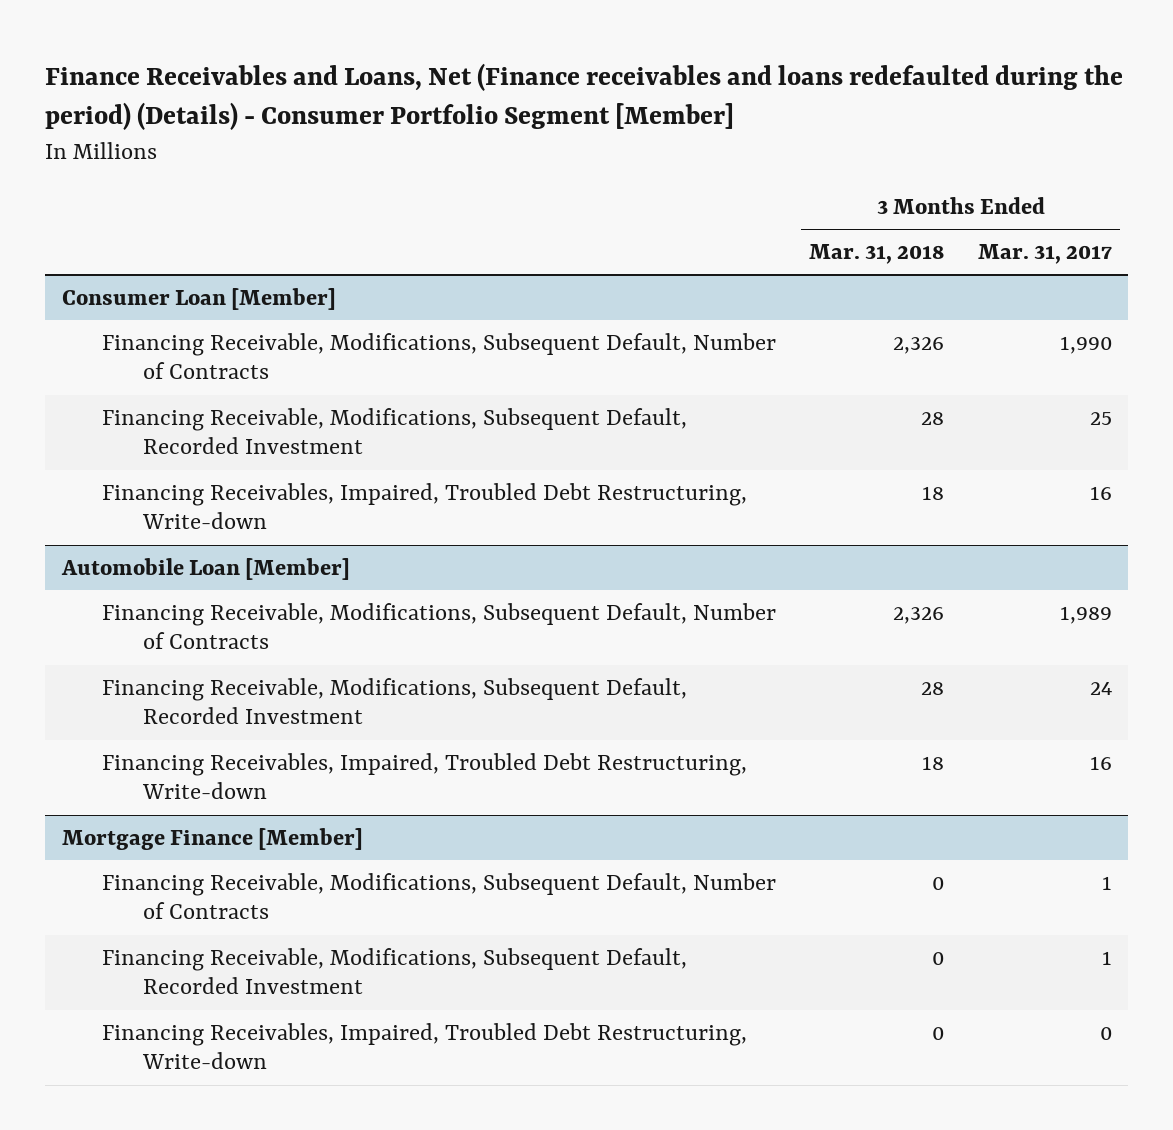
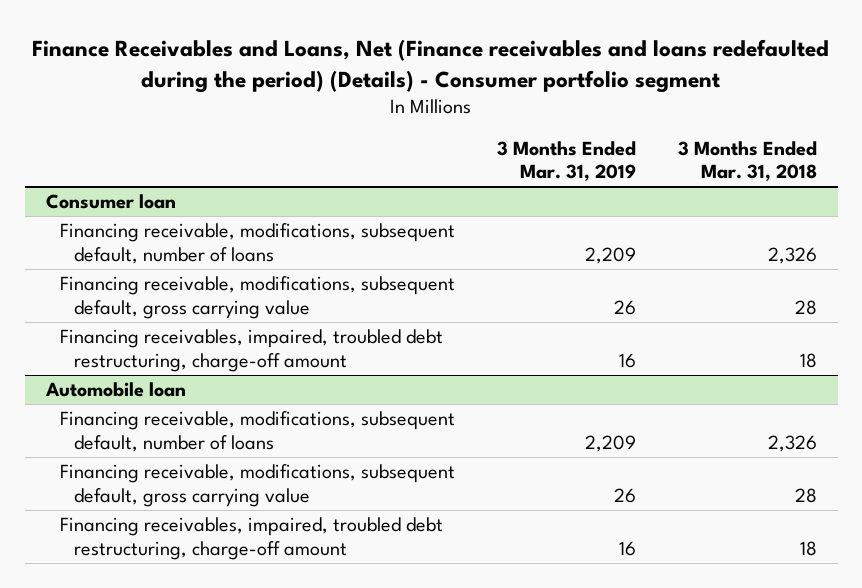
- Finance Receivables and Loans, Net (Finance receivables and loans redefaulted during the period) (Details) - Consumer Portfolio Segment [Member]
+ Finance Receivables and Loans, Net (Finance receivables and loans redefaulted during the period) (Details) - Consumer portfolio segment
- | 3 Months Ended Mar. 31, 2018 | 3 Months Ended Mar. 31, 2017
+ | 3 Months Ended Mar. 31, 2019 | 3 Months Ended Mar. 31, 2018
- Consumer Loan [Member]
- Financing Receivable, Modifications, Subsequent Default, Number of Contracts | 2,326 | 1,990
- Financing Receivable, Modifications, Subsequent Default, Recorded Investment | 28 | 25
- Financing Receivables, Impaired, Troubled Debt Restructuring, Write-down | 18 | 16
- Automobile Loan [Member]
- Financing Receivable, Modifications, Subsequent Default, Number of Contracts | 2,326 | 1,989
- Financing Receivable, Modifications, Subsequent Default, Recorded Investment | 28 | 24
- Financing Receivables, Impaired, Troubled Debt Restructuring, Write-down | 18 | 16
- Mortgage Finance [Member]
- Financing Receivable, Modifications, Subsequent Default, Number of Contracts | 0 | 1
- Financing Receivable, Modifications, Subsequent Default, Recorded Investment | 0 | 1
- Financing Receivables, Impaired, Troubled Debt Restructuring, Write-down | 0 | 0
+ Consumer loan
+ Financing receivable, modifications, subsequent default, number of loans | 2,209 | 2,326
+ Financing receivable, modifications, subsequent default, gross carrying value | 26 | 28
+ Financing receivables, impaired, troubled debt restructuring, charge-off amount | 16 | 18
+ Automobile loan
+ Financing receivable, modifications, subsequent default, number of loans | 2,209 | 2,326
+ Financing receivable, modifications, subsequent default, gross carrying value | 26 | 28
+ Financing receivables, impaired, troubled debt restructuring, charge-off amount | 16 | 18

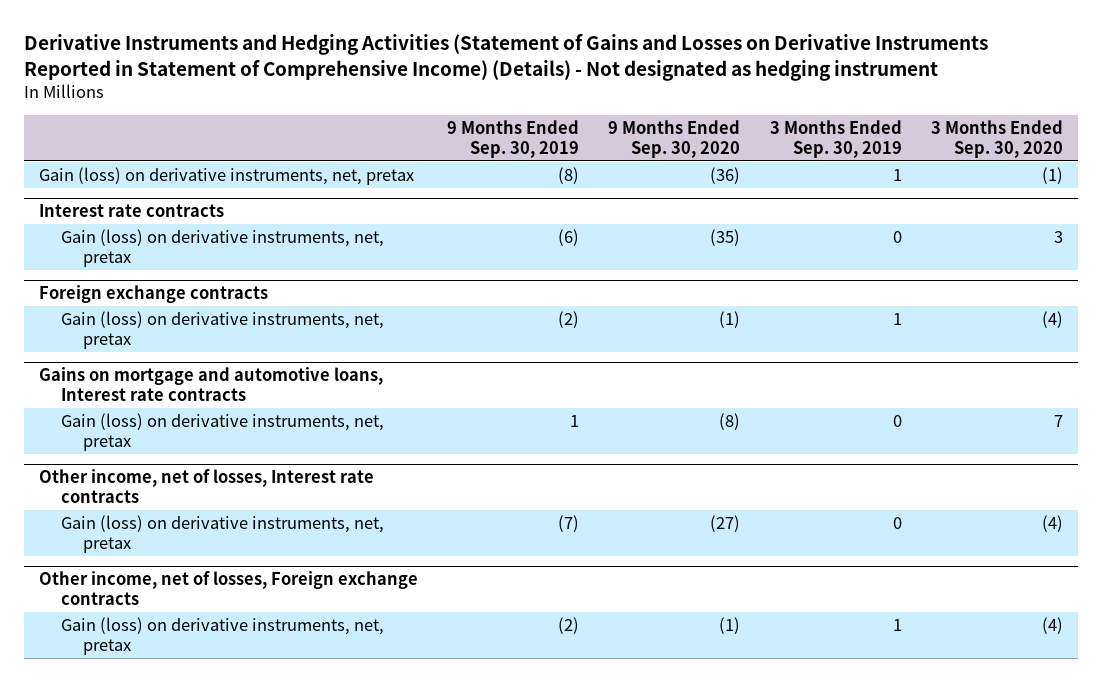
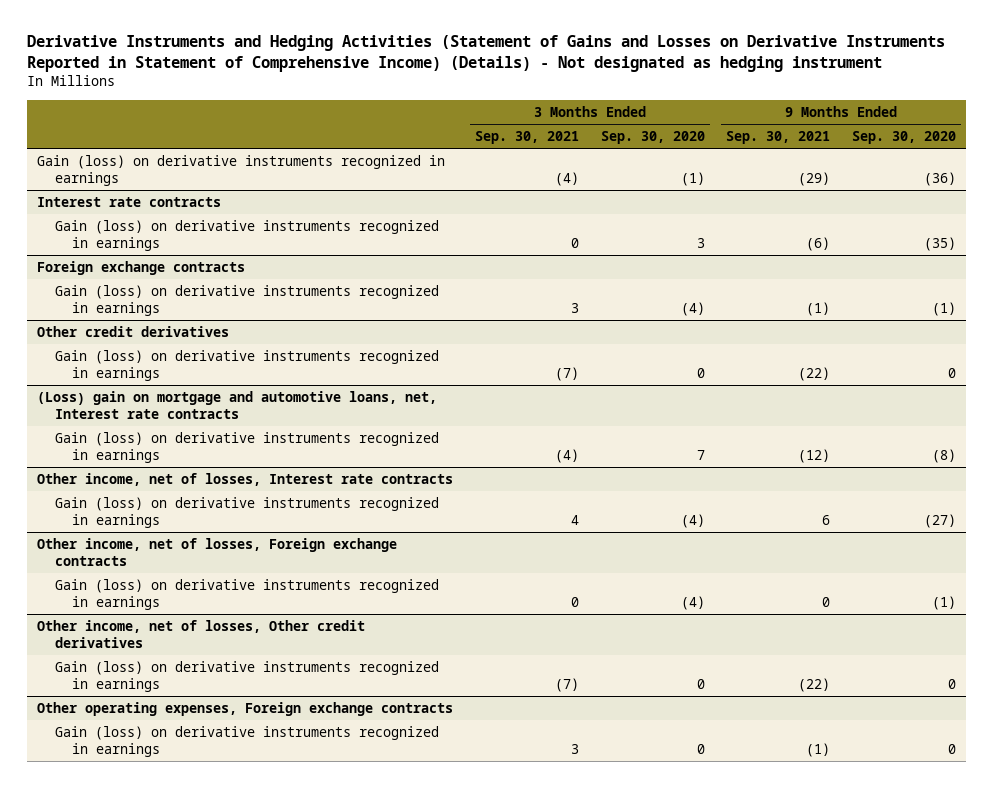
- | 9 Months Ended Sep. 30, 2019 | 9 Months Ended Sep. 30, 2020 | 3 Months Ended Sep. 30, 2019 | 3 Months Ended Sep. 30, 2020
+ | 3 Months Ended Sep. 30, 2021 | 3 Months Ended Sep. 30, 2020 | 9 Months Ended Sep. 30, 2021 | 9 Months Ended Sep. 30, 2020
- Gain (loss) on derivative instruments, net, pretax | (8) | (36) | 1 | (1)
+ Gain (loss) on derivative instruments recognized in earnings | (4) | (1) | (29) | (36)
@ Interest rate contracts
- Gain (loss) on derivative instruments, net, pretax | (6) | (35) | 0 | 3
+ Gain (loss) on derivative instruments recognized in earnings | 0 | 3 | (6) | (35)
@ Foreign exchange contracts
- Gain (loss) on derivative instruments, net, pretax | (2) | (1) | 1 | (4)
- Gains on mortgage and automotive loans, Interest rate contracts
- Gain (loss) on derivative instruments, net, pretax | 1 | (8) | 0 | 7
@ Foreign exchange contracts
+ Gain (loss) on derivative instruments recognized in earnings | 3 | (4) | (1) | (1)
+ Other credit derivatives
+ Gain (loss) on derivative instruments recognized in earnings | (7) | 0 | (22) | 0
+ (Loss) gain on mortgage and automotive loans, net, Interest rate contracts
+ Gain (loss) on derivative instruments recognized in earnings | (4) | 7 | (12) | (8)
@ Other income, net of losses, Interest rate contracts
- Gain (loss) on derivative instruments, net, pretax | (7) | (27) | 0 | (4)
+ Gain (loss) on derivative instruments recognized in earnings | 4 | (4) | 6 | (27)
@ Other income, net of losses, Foreign exchange contracts
- Gain (loss) on derivative instruments, net, pretax | (2) | (1) | 1 | (4)
+ Gain (loss) on derivative instruments recognized in earnings | 0 | (4) | 0 | (1)
+ Other income, net of losses, Other credit derivatives
+ Gain (loss) on derivative instruments recognized in earnings | (7) | 0 | (22) | 0
+ Other operating expenses, Foreign exchange contracts
+ Gain (loss) on derivative instruments recognized in earnings | 3 | 0 | (1) | 0

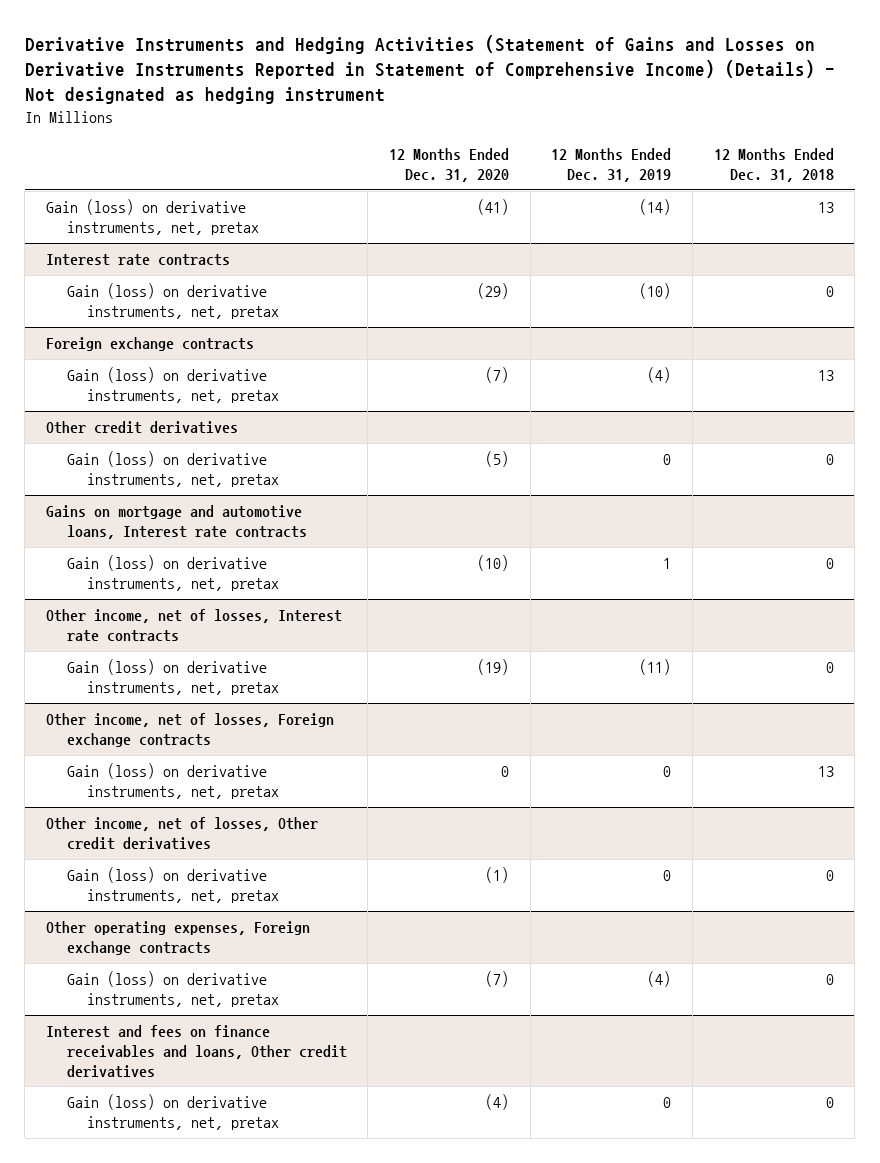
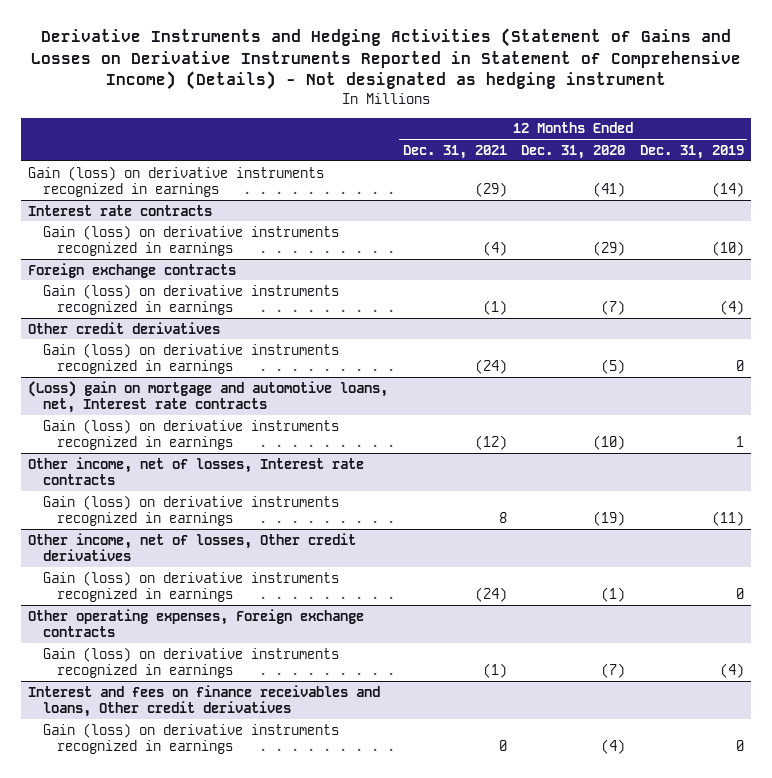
- | 12 Months Ended Dec. 31, 2020 | 12 Months Ended Dec. 31, 2019 | 12 Months Ended Dec. 31, 2018
+ | 12 Months Ended Dec. 31, 2021 | 12 Months Ended Dec. 31, 2020 | 12 Months Ended Dec. 31, 2019
- Gain (loss) on derivative instruments, net, pretax | (41) | (14) | 13
+ Gain (loss) on derivative instruments recognized in earnings | (29) | (41) | (14)
@ Interest rate contracts
- Gain (loss) on derivative instruments, net, pretax | (29) | (10) | 0
+ Gain (loss) on derivative instruments recognized in earnings | (4) | (29) | (10)
@ Foreign exchange contracts
- Gain (loss) on derivative instruments, net, pretax | (7) | (4) | 13
+ Gain (loss) on derivative instruments recognized in earnings | (1) | (7) | (4)
@ Other credit derivatives
- Gain (loss) on derivative instruments, net, pretax | (5) | 0 | 0
- Gains on mortgage and automotive loans, Interest rate contracts
- Gain (loss) on derivative instruments, net, pretax | (10) | 1 | 0
@ Other credit derivatives
+ Gain (loss) on derivative instruments recognized in earnings | (24) | (5) | 0
+ (Loss) gain on mortgage and automotive loans, net, Interest rate contracts
+ Gain (loss) on derivative instruments recognized in earnings | (12) | (10) | 1
@ Other income, net of losses, Interest rate contracts
- Gain (loss) on derivative instruments, net, pretax | (19) | (11) | 0
- Other income, net of losses, Foreign exchange contracts
- Gain (loss) on derivative instruments, net, pretax | 0 | 0 | 13
@ Other income, net of losses, Interest rate contracts
+ Gain (loss) on derivative instruments recognized in earnings | 8 | (19) | (11)
@ Other income, net of losses, Other credit derivatives
- Gain (loss) on derivative instruments, net, pretax | (1) | 0 | 0
+ Gain (loss) on derivative instruments recognized in earnings | (24) | (1) | 0
@ Other operating expenses, Foreign exchange contracts
- Gain (loss) on derivative instruments, net, pretax | (7) | (4) | 0
+ Gain (loss) on derivative instruments recognized in earnings | (1) | (7) | (4)
@ Interest and fees on finance receivables and loans, Other credit derivatives
- Gain (loss) on derivative instruments, net, pretax | (4) | 0 | 0
+ Gain (loss) on derivative instruments recognized in earnings | 0 | (4) | 0

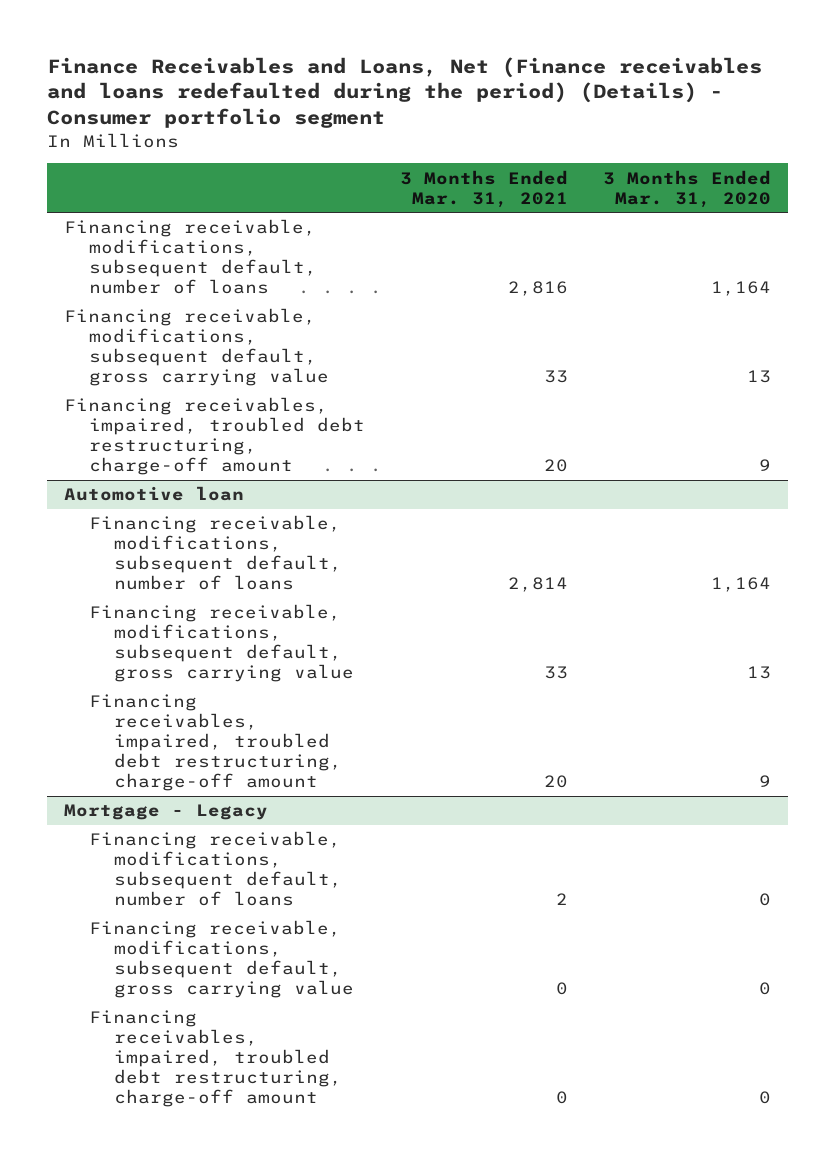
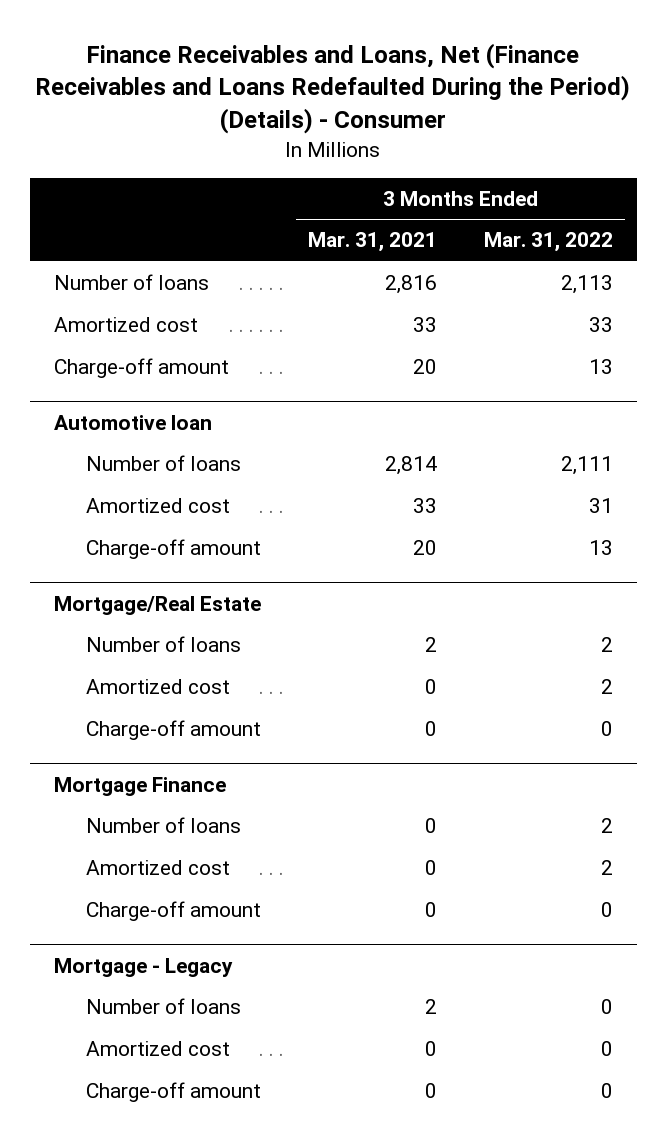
- Finance Receivables and Loans, Net (Finance receivables and loans redefaulted during the period) (Details) - Consumer portfolio segment
+ Finance Receivables and Loans, Net (Finance Receivables and Loans Redefaulted During the Period) (Details) - Consumer
- | 3 Months Ended Mar. 31, 2021 | 3 Months Ended Mar. 31, 2020
+ | 3 Months Ended Mar. 31, 2021 | 3 Months Ended Mar. 31, 2022
- Financing receivable, modifications, subsequent default, number of loans | 2,816 | 1,164
- Financing receivable, modifications, subsequent default, gross carrying value | 33 | 13
- Financing receivables, impaired, troubled debt restructuring, charge-off amount | 20 | 9
+ Number of loans | 2,816 | 2,113
+ Amortized cost | 33 | 33
+ Charge-off amount | 20 | 13
@ Automotive loan
- Financing receivable, modifications, subsequent default, number of loans | 2,814 | 1,164
- Financing receivable, modifications, subsequent default, gross carrying value | 33 | 13
- Financing receivables, impaired, troubled debt restructuring, charge-off amount | 20 | 9
+ Number of loans | 2,814 | 2,111
+ Amortized cost | 33 | 31
+ Charge-off amount | 20 | 13
+ Mortgage/Real Estate
+ Number of loans | 2 | 2
+ Amortized cost | 0 | 2
+ Charge-off amount | 0 | 0
+ Mortgage Finance
+ Number of loans | 0 | 2
+ Amortized cost | 0 | 2
+ Charge-off amount | 0 | 0
@ Mortgage - Legacy
- Financing receivable, modifications, subsequent default, number of loans | 2 | 0
- Financing receivable, modifications, subsequent default, gross carrying value | 0 | 0
- Financing receivables, impaired, troubled debt restructuring, charge-off amount | 0 | 0
+ Number of loans | 2 | 0
+ Amortized cost | 0 | 0
+ Charge-off amount | 0 | 0

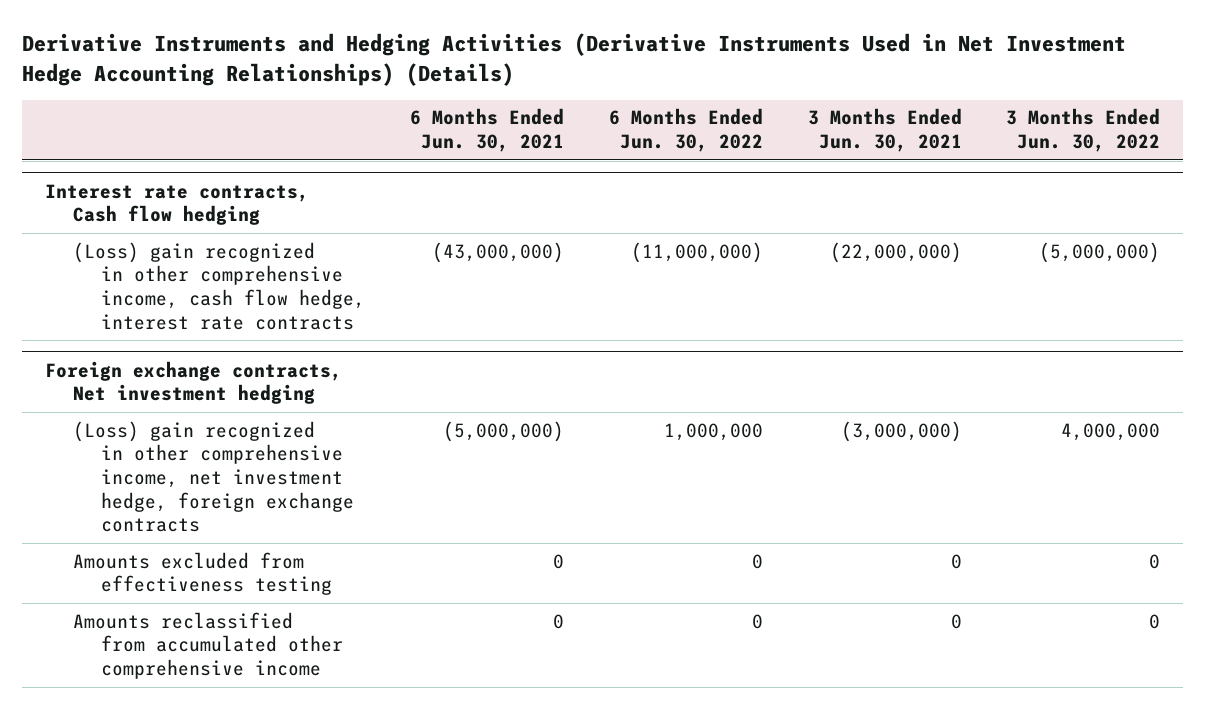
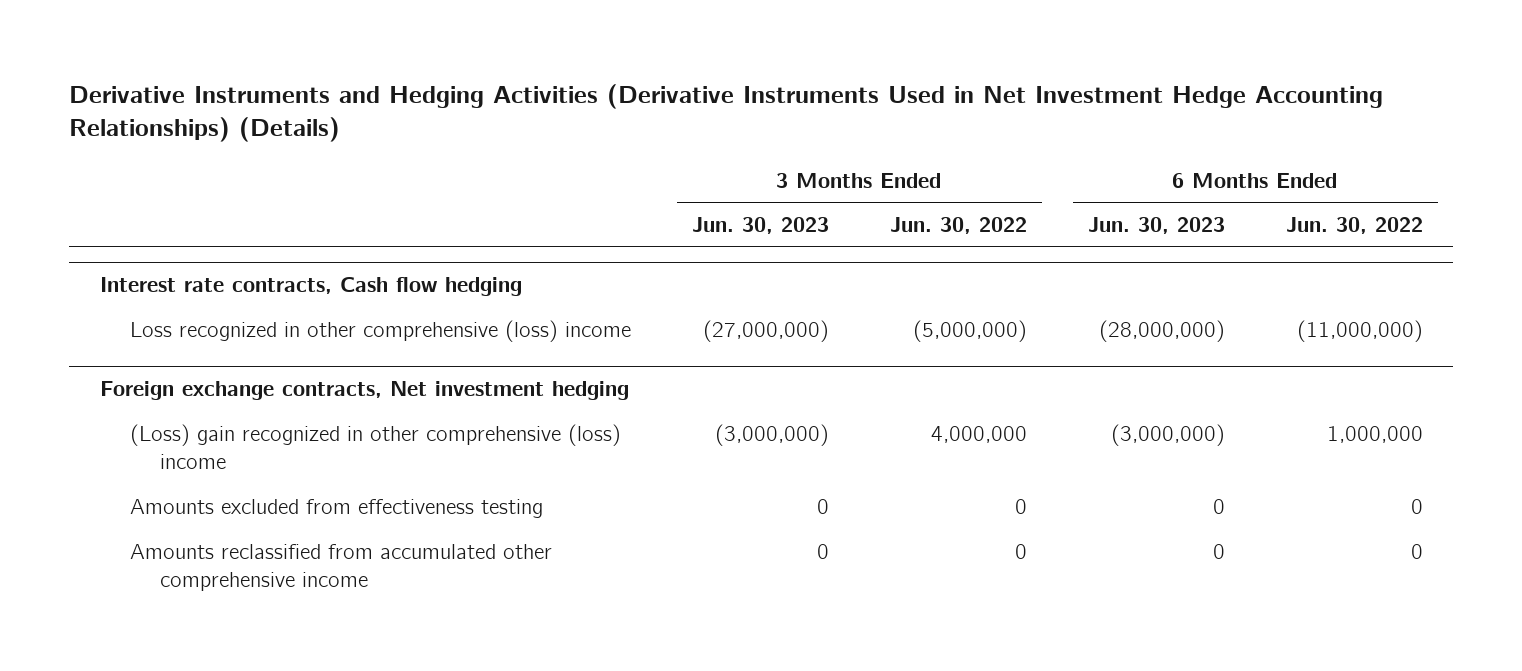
- | 6 Months Ended Jun. 30, 2021 | 6 Months Ended Jun. 30, 2022 | 3 Months Ended Jun. 30, 2021 | 3 Months Ended Jun. 30, 2022
+ | 3 Months Ended Jun. 30, 2023 | 3 Months Ended Jun. 30, 2022 | 6 Months Ended Jun. 30, 2023 | 6 Months Ended Jun. 30, 2022
@ Interest rate contracts, Cash flow hedging
- (Loss) gain recognized in other comprehensive income, cash flow hedge, interest rate contracts | (43,000,000) | (11,000,000) | (22,000,000) | (5,000,000)
+ Loss recognized in other comprehensive (loss) income | (27,000,000) | (5,000,000) | (28,000,000) | (11,000,000)
@ Foreign exchange contracts, Net investment hedging
- (Loss) gain recognized in other comprehensive income, net investment hedge, foreign exchange contracts | (5,000,000) | 1,000,000 | (3,000,000) | 4,000,000
+ (Loss) gain recognized in other comprehensive (loss) income | (3,000,000) | 4,000,000 | (3,000,000) | 1,000,000

